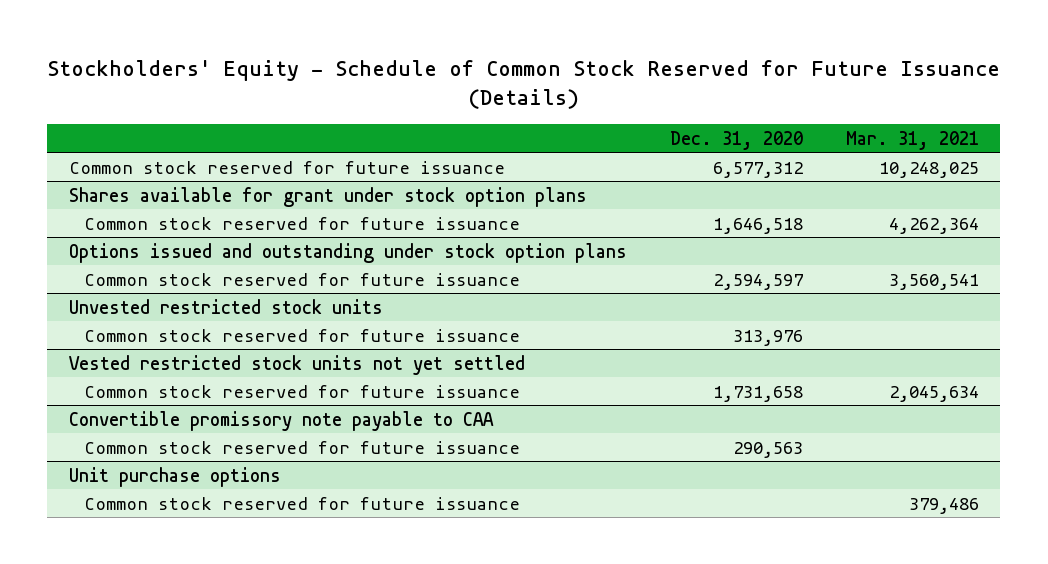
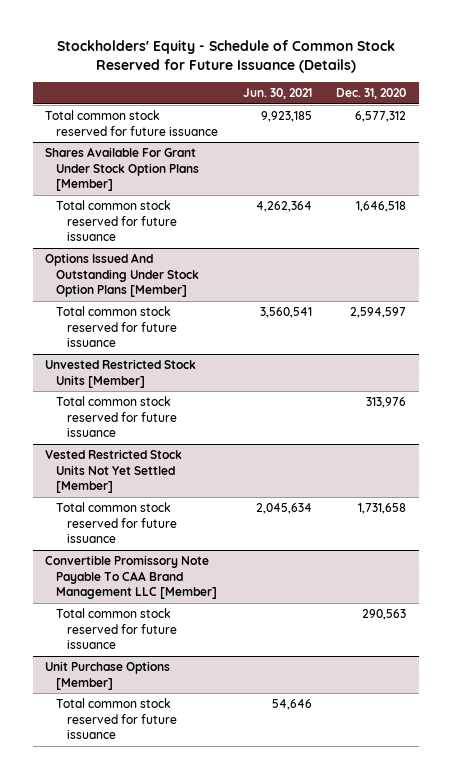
- | Dec. 31, 2020 | Mar. 31, 2021
+ | Jun. 30, 2021 | Dec. 31, 2020
- Common stock reserved for future issuance | 6,577,312 | 10,248,025
- Shares available for grant under stock option plans
- Common stock reserved for future issuance | 1,646,518 | 4,262,364
- Options issued and outstanding under stock option plans
- Common stock reserved for future issuance | 2,594,597 | 3,560,541
- Unvested restricted stock units
- Common stock reserved for future issuance | 313,976 |
- Vested restricted stock units not yet settled
- Common stock reserved for future issuance | 1,731,658 | 2,045,634
- Convertible promissory note payable to CAA
- Common stock reserved for future issuance | 290,563 |
- Unit purchase options
- Common stock reserved for future issuance | | 379,486
+ Total common stock reserved for future issuance | 9,923,185 | 6,577,312
+ Shares Available For Grant Under Stock Option Plans [Member]
+ Total common stock reserved for future issuance | 4,262,364 | 1,646,518
+ Options Issued And Outstanding Under Stock Option Plans [Member]
+ Total common stock reserved for future issuance | 3,560,541 | 2,594,597
+ Unvested Restricted Stock Units [Member]
+ Total common stock reserved for future issuance | | 313,976
+ Vested Restricted Stock Units Not Yet Settled [Member]
+ Total common stock reserved for future issuance | 2,045,634 | 1,731,658
+ Convertible Promissory Note Payable To CAA Brand Management LLC [Member]
+ Total common stock reserved for future issuance | | 290,563
+ Unit Purchase Options [Member]
+ Total common stock reserved for future issuance | 54,646 |

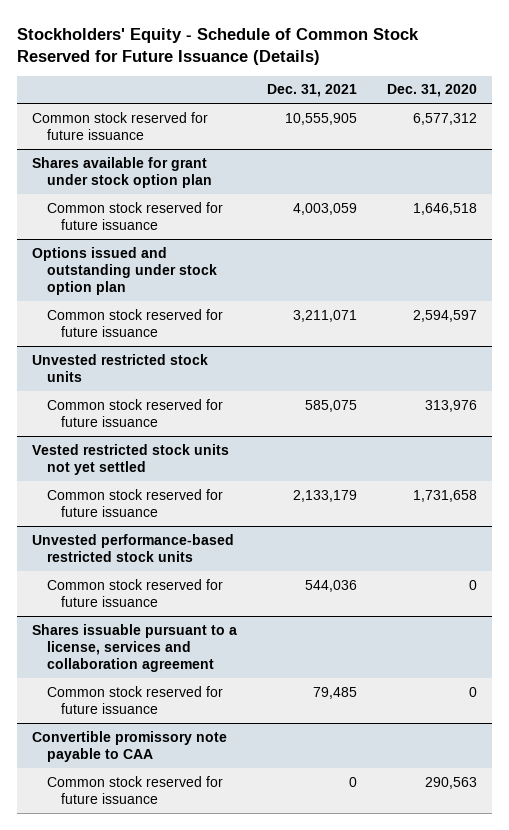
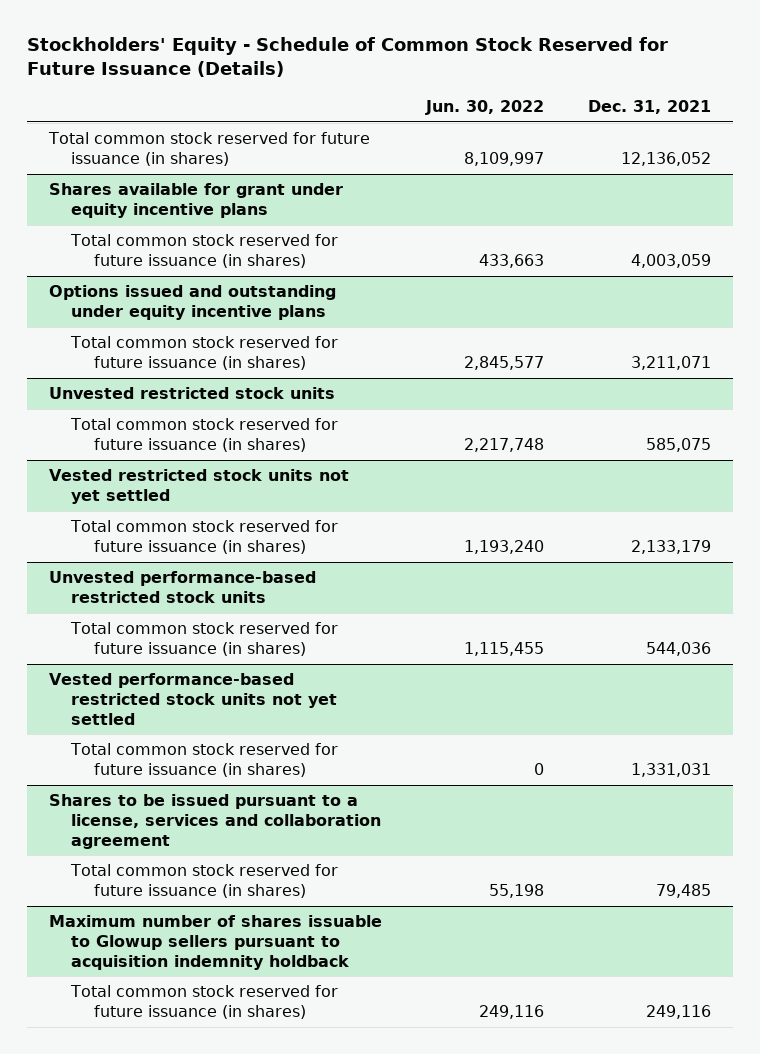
- | Dec. 31, 2021 | Dec. 31, 2020
+ | Jun. 30, 2022 | Dec. 31, 2021
- Common stock reserved for future issuance | 10,555,905 | 6,577,312
- Shares available for grant under stock option plan
- Common stock reserved for future issuance | 4,003,059 | 1,646,518
- Options issued and outstanding under stock option plan
- Common stock reserved for future issuance | 3,211,071 | 2,594,597
+ Total common stock reserved for future issuance (in shares) | 8,109,997 | 12,136,052
+ Shares available for grant under equity incentive plans
+ Total common stock reserved for future issuance (in shares) | 433,663 | 4,003,059
+ Options issued and outstanding under equity incentive plans
+ Total common stock reserved for future issuance (in shares) | 2,845,577 | 3,211,071
@ Unvested restricted stock units
- Common stock reserved for future issuance | 585,075 | 313,976
+ Total common stock reserved for future issuance (in shares) | 2,217,748 | 585,075
@ Vested restricted stock units not yet settled
- Common stock reserved for future issuance | 2,133,179 | 1,731,658
+ Total common stock reserved for future issuance (in shares) | 1,193,240 | 2,133,179
@ Unvested performance-based restricted stock units
- Common stock reserved for future issuance | 544,036 | 0
- Shares issuable pursuant to a license, services and collaboration agreement
- Common stock reserved for future issuance | 79,485 | 0
- Convertible promissory note payable to CAA
- Common stock reserved for future issuance | 0 | 290,563
@ Unvested performance-based restricted stock units
+ Total common stock reserved for future issuance (in shares) | 1,115,455 | 544,036
+ Vested performance-based restricted stock units not yet settled
+ Total common stock reserved for future issuance (in shares) | 0 | 1,331,031
+ Shares to be issued pursuant to a license, services and collaboration agreement
+ Total common stock reserved for future issuance (in shares) | 55,198 | 79,485
+ Maximum number of shares issuable to Glowup sellers pursuant to acquisition indemnity holdback
+ Total common stock reserved for future issuance (in shares) | 249,116 | 249,116

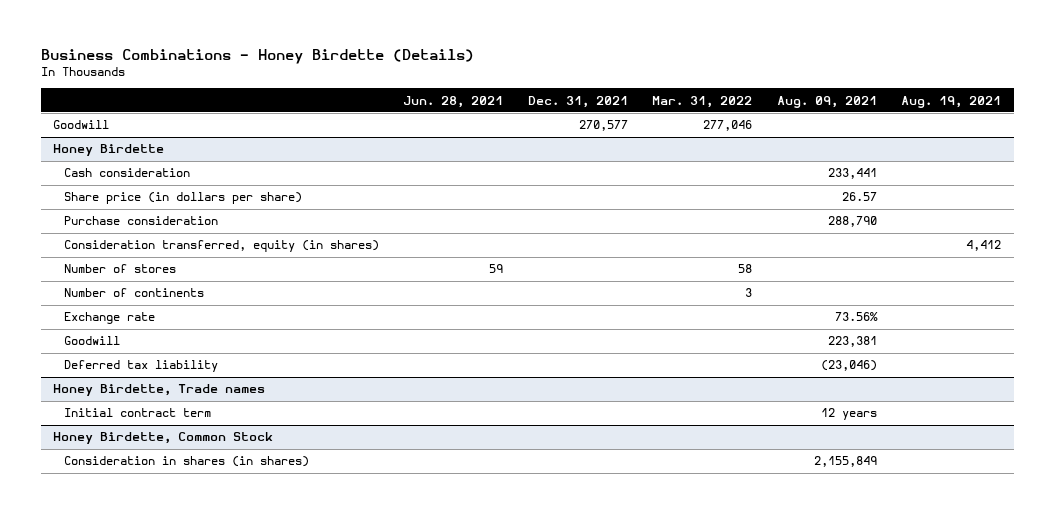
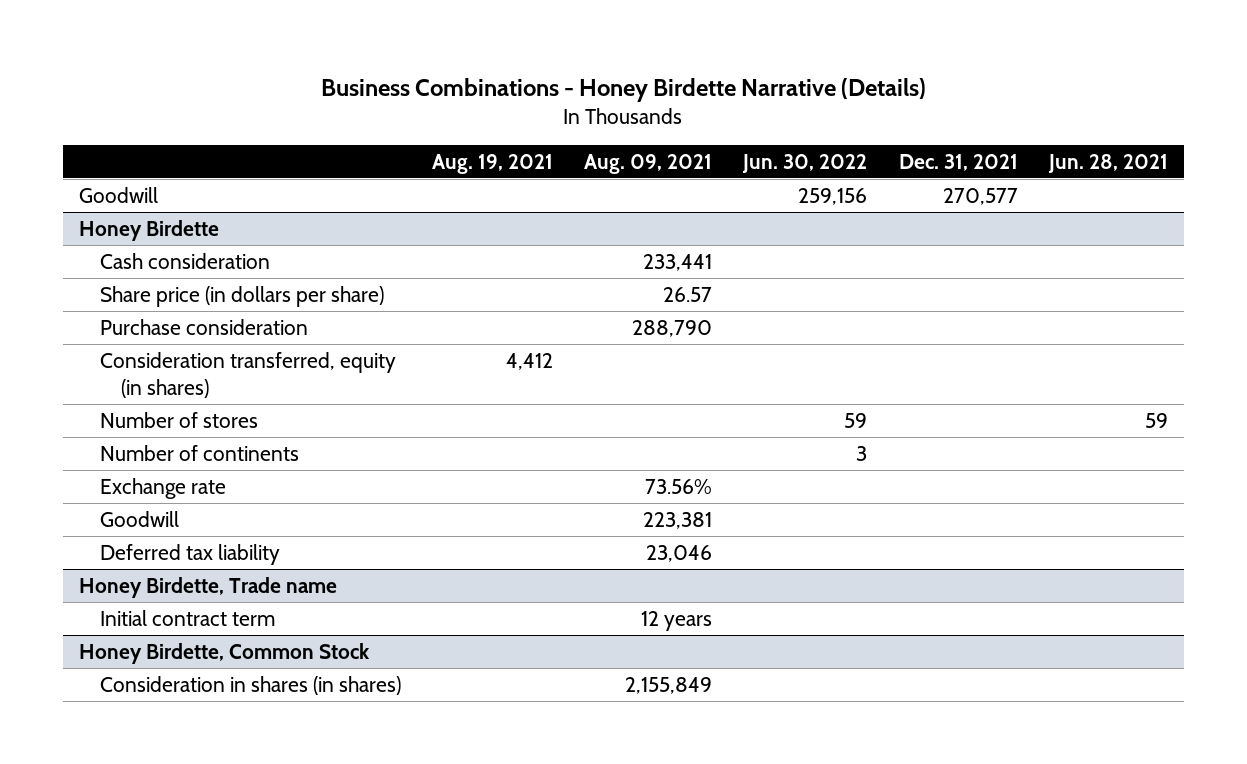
- Business Combinations - Honey Birdette (Details)
+ Business Combinations - Honey Birdette Narrative (Details)
- | Jun. 28, 2021 | Dec. 31, 2021 | Mar. 31, 2022 | Aug. 09, 2021 | Aug. 19, 2021
+ | Aug. 19, 2021 | Aug. 09, 2021 | Jun. 30, 2022 | Dec. 31, 2021 | Jun. 28, 2021
@ Honey Birdette
- Deferred tax liability | | | | (23,046) |
- Honey Birdette, Trade names
@ Honey Birdette
+ Deferred tax liability | | 23,046 | | |
+ Honey Birdette, Trade name

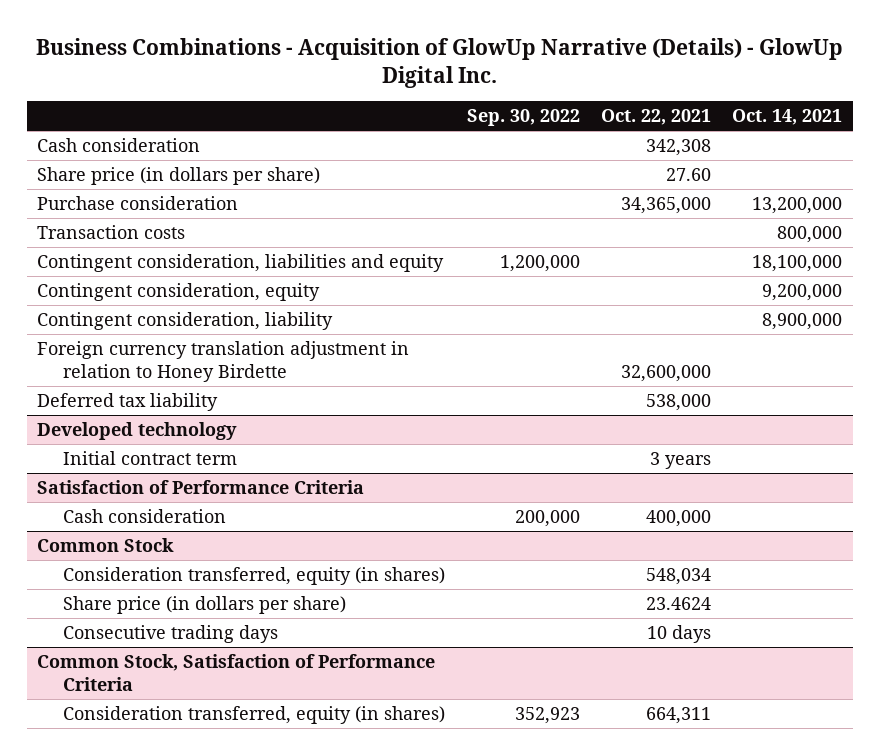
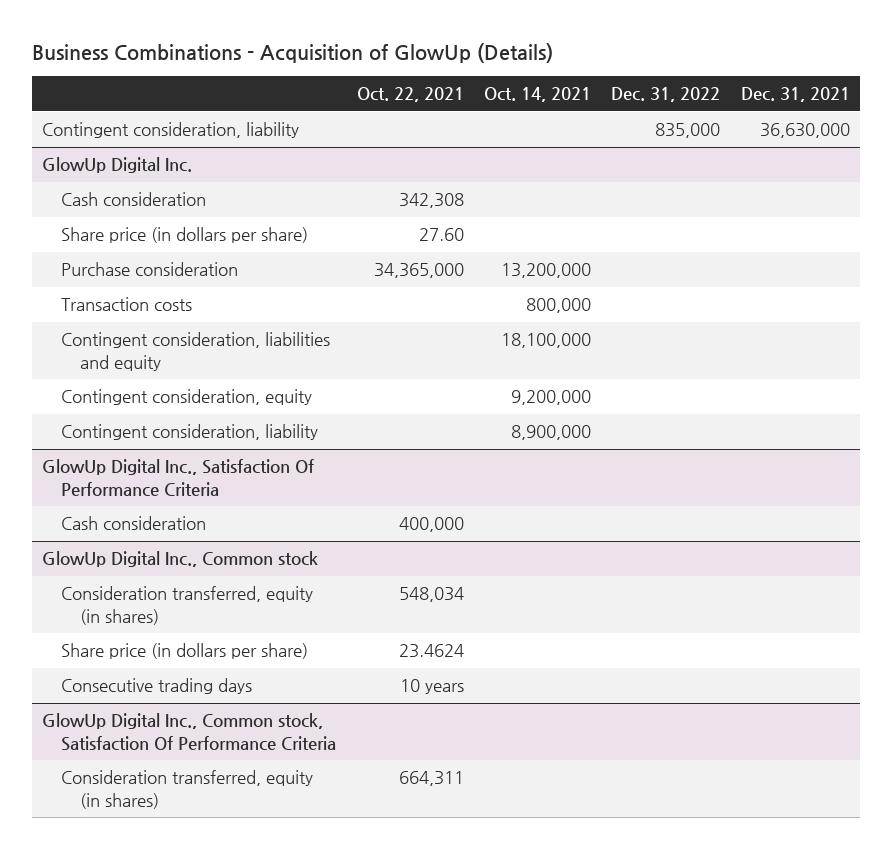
- Business Combinations - Acquisition of GlowUp Narrative (Details) - GlowUp Digital Inc.
+ Business Combinations - Acquisition of GlowUp (Details)
- | Sep. 30, 2022 | Oct. 22, 2021 | Oct. 14, 2021
+ | Oct. 22, 2021 | Oct. 14, 2021 | Dec. 31, 2022 | Dec. 31, 2021
+ Contingent consideration, liability | | | 835,000 | 36,630,000
+ GlowUp Digital Inc.
- Foreign currency translation adjustment in relation to Honey Birdette | | 32,600,000 |
- Deferred tax liability | | 538,000 |
- Developed technology
- Initial contract term | | 3 years |
- Satisfaction of Performance Criteria
+ GlowUp Digital Inc., Satisfaction Of Performance Criteria
- Common Stock
+ GlowUp Digital Inc., Common stock
- Consecutive trading days | | 10 days |
- Common Stock, Satisfaction of Performance Criteria
+ Consecutive trading days | 10 years | | |
+ GlowUp Digital Inc., Common stock, Satisfaction Of Performance Criteria

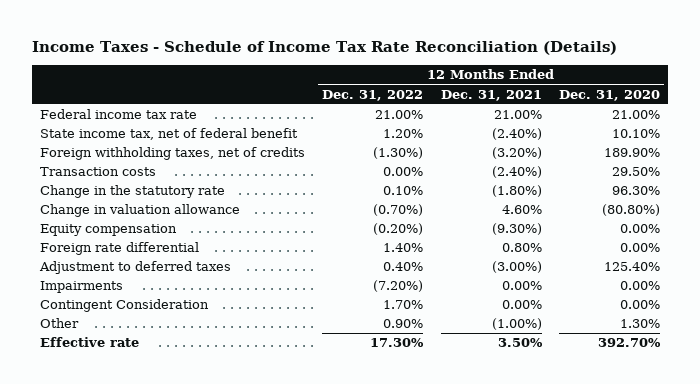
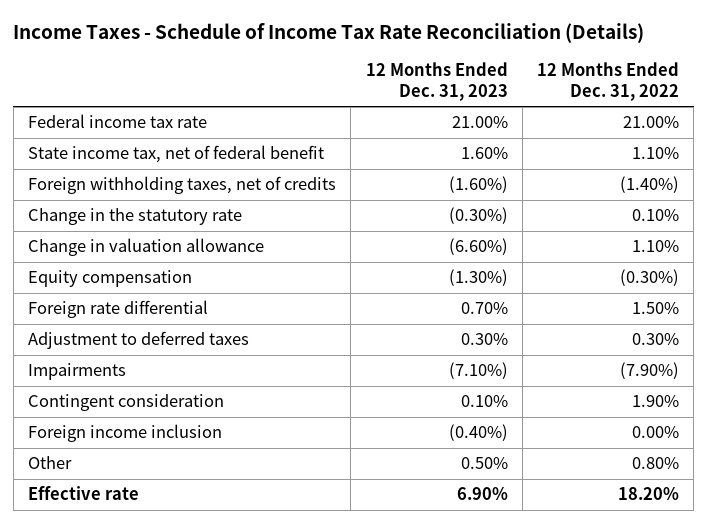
- | 12 Months Ended Dec. 31, 2022 | 12 Months Ended Dec. 31, 2021 | 12 Months Ended Dec. 31, 2020
+ | 12 Months Ended Dec. 31, 2023 | 12 Months Ended Dec. 31, 2022
- State income tax, net of federal benefit | 1.20% | (2.40%) | 10.10%
- Foreign withholding taxes, net of credits | (1.30%) | (3.20%) | 189.90%
- Transaction costs | 0.00% | (2.40%) | 29.50%
+ State income tax, net of federal benefit | 1.60% | 1.10%
+ Foreign withholding taxes, net of credits | (1.60%) | (1.40%)
- Change in valuation allowance | (0.70%) | 4.60% | (80.80%)
- Equity compensation | (0.20%) | (9.30%) | 0.00%
- Foreign rate differential | 1.40% | 0.80% | 0.00%
- Adjustment to deferred taxes | 0.40% | (3.00%) | 125.40%
- Impairments | (7.20%) | 0.00% | 0.00%
- Contingent Consideration | 1.70% | 0.00% | 0.00%
- Other | 0.90% | (1.00%) | 1.30%
- Effective rate | 17.30% | 3.50% | 392.70%
+ Change in valuation allowance | (6.60%) | 1.10%
+ Equity compensation | (1.30%) | (0.30%)
+ Foreign rate differential | 0.70% | 1.50%
+ Adjustment to deferred taxes | 0.30% | 0.30%
+ Impairments | (7.10%) | (7.90%)
+ Contingent consideration | 0.10% | 1.90%
+ Foreign income inclusion | (0.40%) | 0.00%
+ Other | 0.50% | 0.80%
+ Effective rate | 6.90% | 18.20%

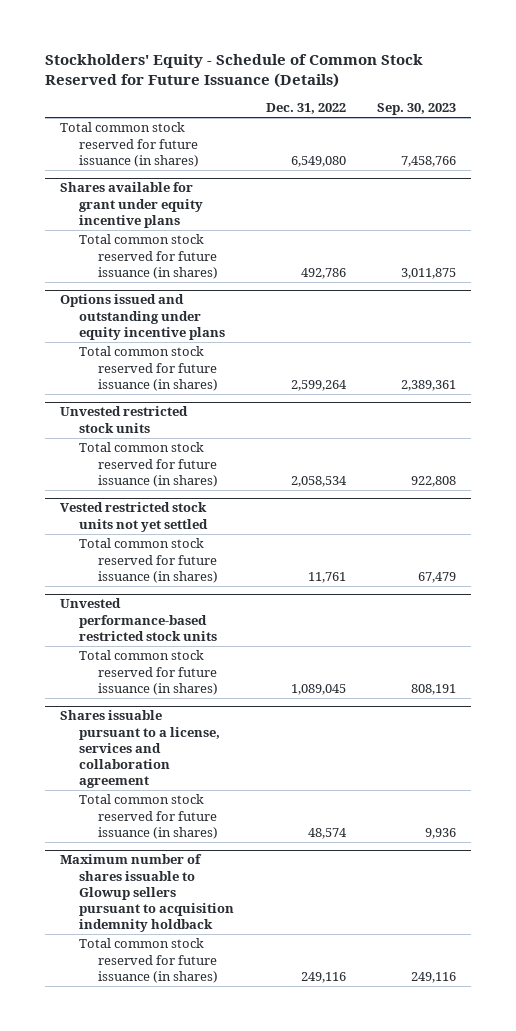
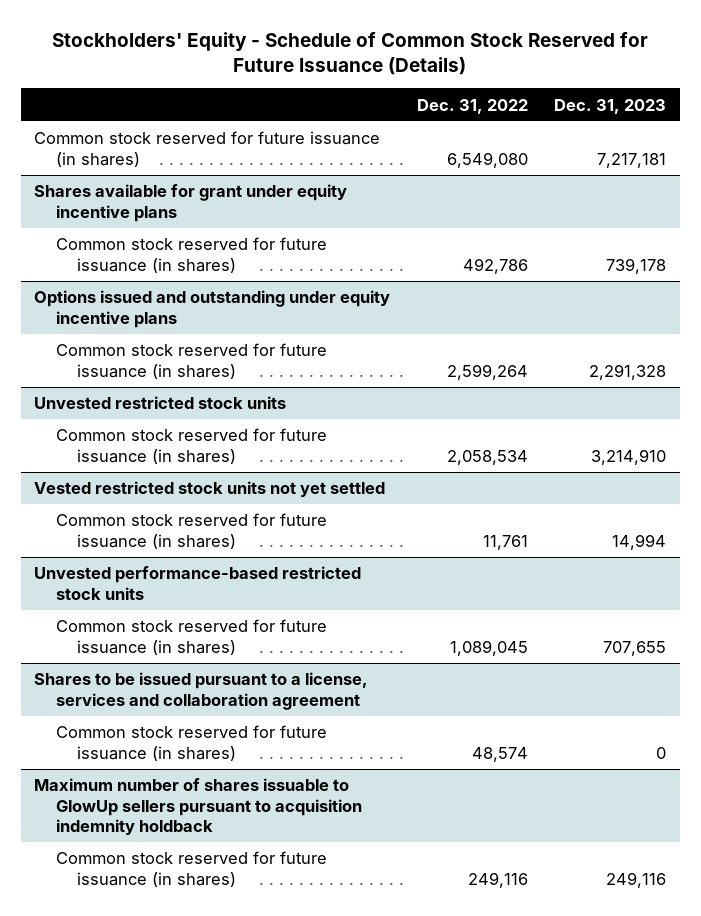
- | Dec. 31, 2022 | Sep. 30, 2023
+ | Dec. 31, 2022 | Dec. 31, 2023
- Total common stock reserved for future issuance (in shares) | 6,549,080 | 7,458,766
+ Common stock reserved for future issuance (in shares) | 6,549,080 | 7,217,181
@ Shares available for grant under equity incentive plans
- Total common stock reserved for future issuance (in shares) | 492,786 | 3,011,875
+ Common stock reserved for future issuance (in shares) | 492,786 | 739,178
@ Options issued and outstanding under equity incentive plans
- Total common stock reserved for future issuance (in shares) | 2,599,264 | 2,389,361
+ Common stock reserved for future issuance (in shares) | 2,599,264 | 2,291,328
@ Unvested restricted stock units
- Total common stock reserved for future issuance (in shares) | 2,058,534 | 922,808
+ Common stock reserved for future issuance (in shares) | 2,058,534 | 3,214,910
@ Vested restricted stock units not yet settled
- Total common stock reserved for future issuance (in shares) | 11,761 | 67,479
+ Common stock reserved for future issuance (in shares) | 11,761 | 14,994
@ Unvested performance-based restricted stock units
- Total common stock reserved for future issuance (in shares) | 1,089,045 | 808,191
- Shares issuable pursuant to a license, services and collaboration agreement
- Total common stock reserved for future issuance (in shares) | 48,574 | 9,936
- Maximum number of shares issuable to Glowup sellers pursuant to acquisition indemnity holdback
- Total common stock reserved for future issuance (in shares) | 249,116 | 249,116
@ Unvested performance-based restricted stock units
+ Common stock reserved for future issuance (in shares) | 1,089,045 | 707,655
+ Shares to be issued pursuant to a license, services and collaboration agreement
+ Common stock reserved for future issuance (in shares) | 48,574 | 0
+ Maximum number of shares issuable to GlowUp sellers pursuant to acquisition indemnity holdback
+ Common stock reserved for future issuance (in shares) | 249,116 | 249,116

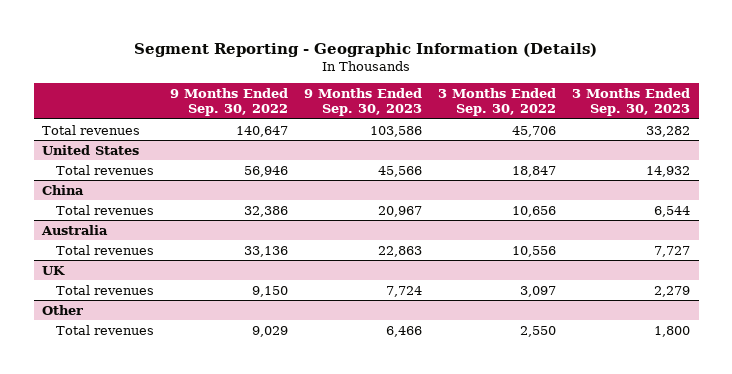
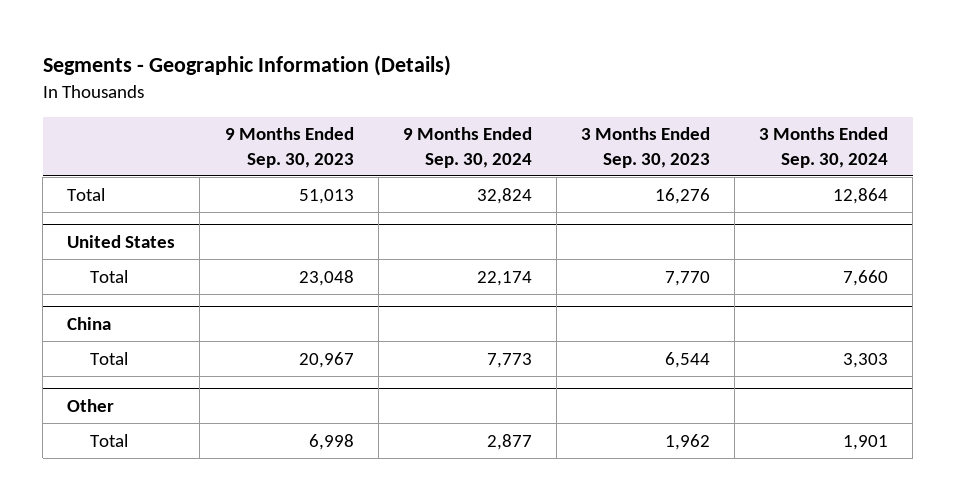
- Segment Reporting - Geographic Information (Details)
+ Segments - Geographic Information (Details)
- | 9 Months Ended Sep. 30, 2022 | 9 Months Ended Sep. 30, 2023 | 3 Months Ended Sep. 30, 2022 | 3 Months Ended Sep. 30, 2023
+ | 9 Months Ended Sep. 30, 2023 | 9 Months Ended Sep. 30, 2024 | 3 Months Ended Sep. 30, 2023 | 3 Months Ended Sep. 30, 2024
- Total revenues | 140,647 | 103,586 | 45,706 | 33,282
+ Total | 51,013 | 32,824 | 16,276 | 12,864
@ United States
- Total revenues | 56,946 | 45,566 | 18,847 | 14,932
+ Total | 23,048 | 22,174 | 7,770 | 7,660
@ China
- Total revenues | 32,386 | 20,967 | 10,656 | 6,544
- Australia
- Total revenues | 33,136 | 22,863 | 10,556 | 7,727
- UK
- Total revenues | 9,150 | 7,724 | 3,097 | 2,279
@ China
+ Total | 20,967 | 7,773 | 6,544 | 3,303
@ Other
- Total revenues | 9,029 | 6,466 | 2,550 | 1,800
+ Total | 6,998 | 2,877 | 1,962 | 1,901

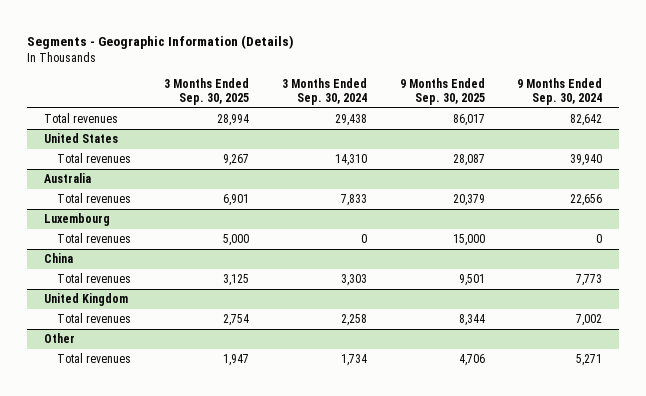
- | 9 Months Ended Sep. 30, 2023 | 9 Months Ended Sep. 30, 2024 | 3 Months Ended Sep. 30, 2023 | 3 Months Ended Sep. 30, 2024
+ | 3 Months Ended Sep. 30, 2025 | 3 Months Ended Sep. 30, 2024 | 9 Months Ended Sep. 30, 2025 | 9 Months Ended Sep. 30, 2024
- Total | 51,013 | 32,824 | 16,276 | 12,864
+ Total revenues | 28,994 | 29,438 | 86,017 | 82,642
@ United States
- Total | 23,048 | 22,174 | 7,770 | 7,660
+ Total revenues | 9,267 | 14,310 | 28,087 | 39,940
+ Australia
+ Total revenues | 6,901 | 7,833 | 20,379 | 22,656
+ Luxembourg
+ Total revenues | 5,000 | 0 | 15,000 | 0
@ China
- Total | 20,967 | 7,773 | 6,544 | 3,303
+ Total revenues | 3,125 | 3,303 | 9,501 | 7,773
+ United Kingdom
+ Total revenues | 2,754 | 2,258 | 8,344 | 7,002
@ Other
- Total | 6,998 | 2,877 | 1,962 | 1,901
+ Total revenues | 1,947 | 1,734 | 4,706 | 5,271

